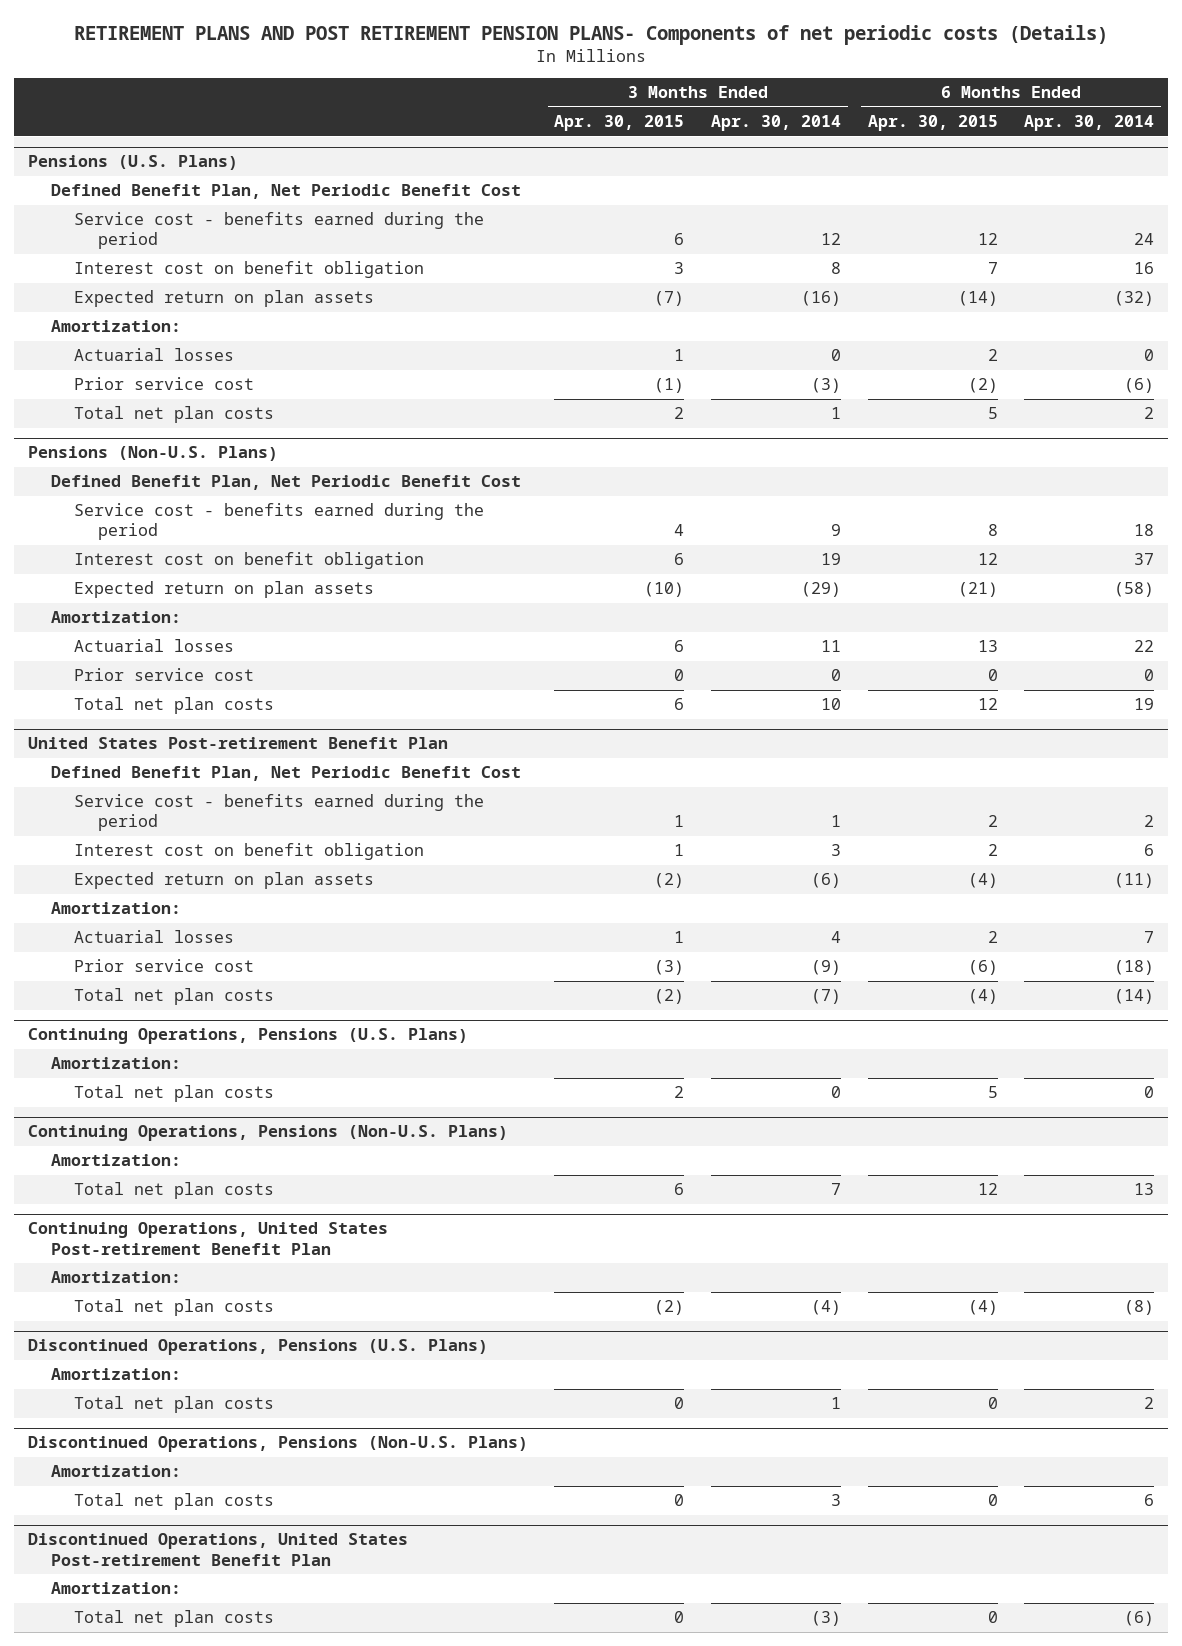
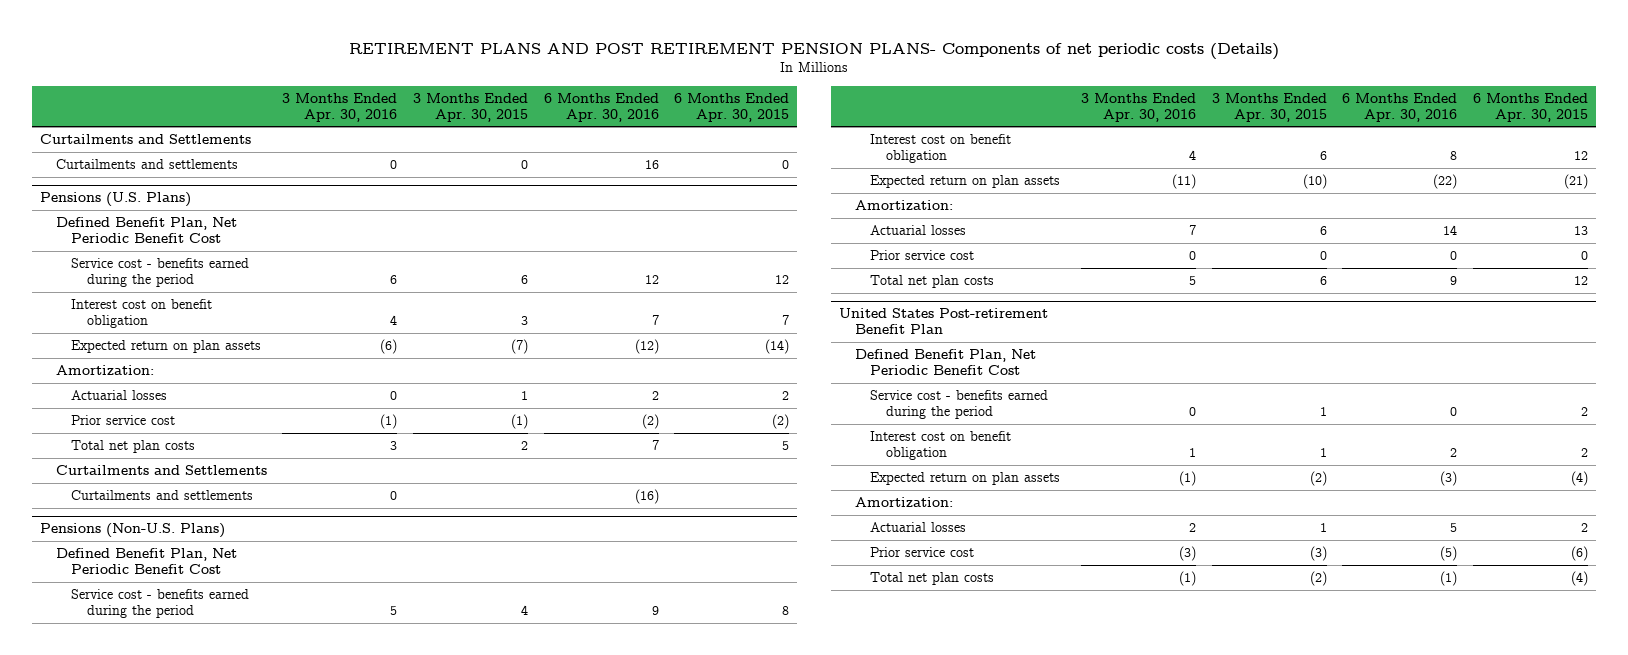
- | 3 Months Ended Apr. 30, 2015 | 3 Months Ended Apr. 30, 2014 | 6 Months Ended Apr. 30, 2015 | 6 Months Ended Apr. 30, 2014
+ | 3 Months Ended Apr. 30, 2016 | 3 Months Ended Apr. 30, 2015 | 6 Months Ended Apr. 30, 2016 | 6 Months Ended Apr. 30, 2015
+ Curtailments and Settlements
+ Curtailments and settlements | 0 | 0 | 16 | 0
@ Pensions (U.S. Plans)
+ Curtailments and Settlements
+ Curtailments and settlements | 0 | | (16) |
- Continuing Operations, Pensions (U.S. Plans)
- Amortization:
- Total net plan costs | 2 | 0 | 5 | 0
- Continuing Operations, Pensions (Non-U.S. Plans)
- Amortization:
- Total net plan costs | 6 | 7 | 12 | 13
- Continuing Operations, United States Post-retirement Benefit Plan
- Amortization:
- Total net plan costs | (2) | (4) | (4) | (8)
- Discontinued Operations, Pensions (U.S. Plans)
- Amortization:
- Total net plan costs | 0 | 1 | 0 | 2
- Discontinued Operations, Pensions (Non-U.S. Plans)
- Amortization:
- Total net plan costs | 0 | 3 | 0 | 6
- Discontinued Operations, United States Post-retirement Benefit Plan
- Amortization:
- Total net plan costs | 0 | (3) | 0 | (6)

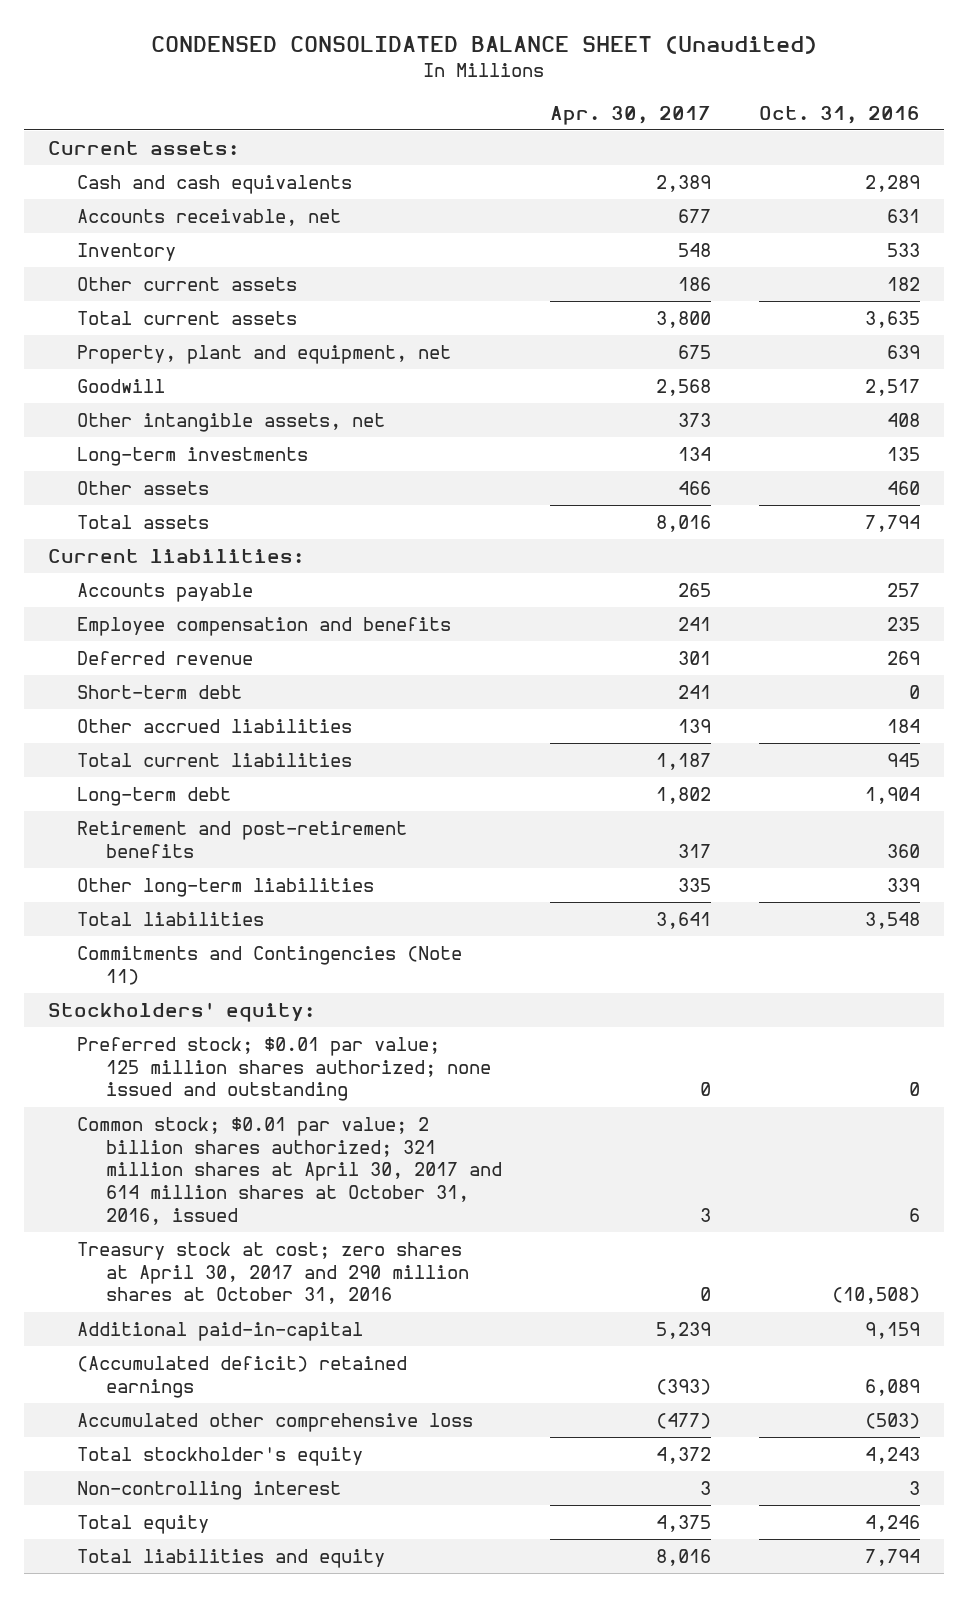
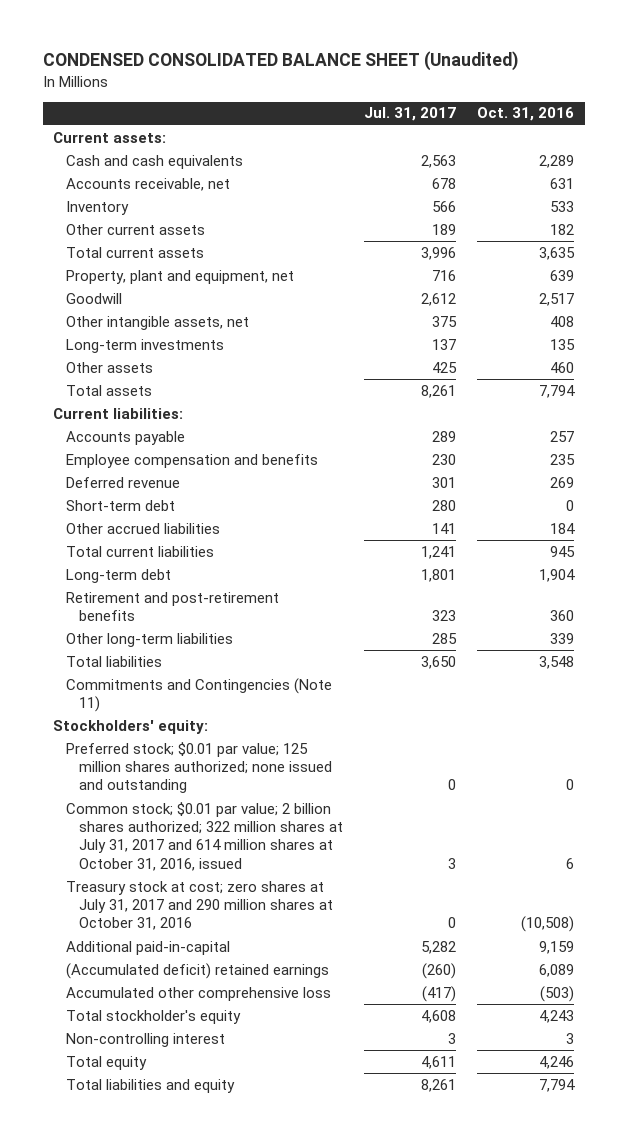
- | Apr. 30, 2017 | Oct. 31, 2016
+ | Jul. 31, 2017 | Oct. 31, 2016
- Common stock; $0.01 par value; 2 billion shares authorized; 321 million shares at April 30, 2017 and 614 million shares at October 31, 2016, issued | 3 | 6
- Treasury stock at cost; zero shares at April 30, 2017 and 290 million shares at October 31, 2016 | 0 | (10,508)
+ Common stock; $0.01 par value; 2 billion shares authorized; 322 million shares at July 31, 2017 and 614 million shares at October 31, 2016, issued | 3 | 6
+ Treasury stock at cost; zero shares at July 31, 2017 and 290 million shares at October 31, 2016 | 0 | (10,508)

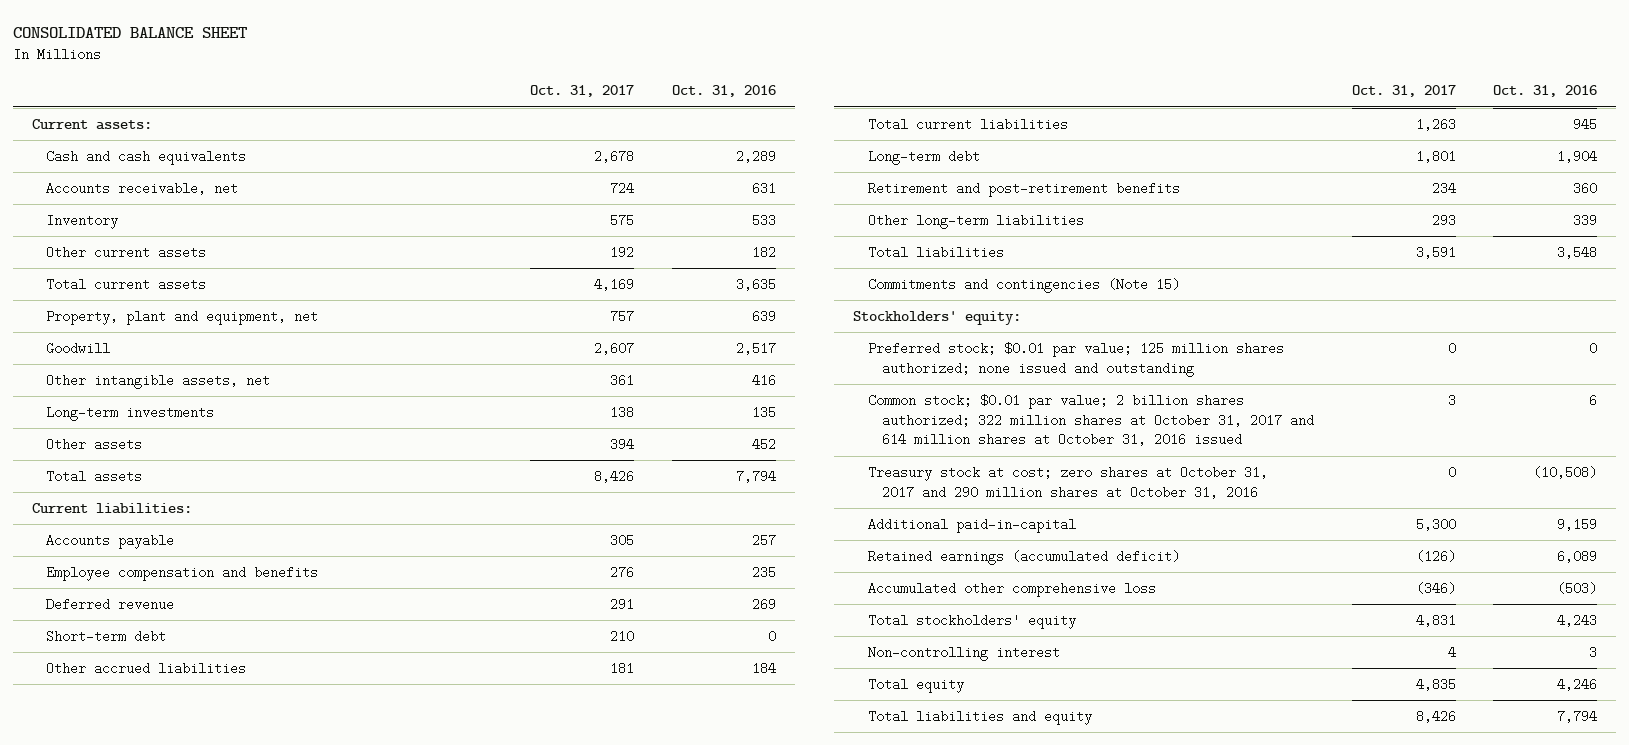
- CONDENSED CONSOLIDATED BALANCE SHEET (Unaudited)
+ CONSOLIDATED BALANCE SHEET
- | Jul. 31, 2017 | Oct. 31, 2016
+ | Oct. 31, 2017 | Oct. 31, 2016
- Other intangible assets, net | 375 | 408
+ Other intangible assets, net | 361 | 416
- Other assets | 425 | 460
+ Other assets | 394 | 452
- Commitments and Contingencies (Note 11)
+ Commitments and contingencies (Note 15)
- Common stock; $0.01 par value; 2 billion shares authorized; 322 million shares at July 31, 2017 and 614 million shares at October 31, 2016, issued | 3 | 6
- Treasury stock at cost; zero shares at July 31, 2017 and 290 million shares at October 31, 2016 | 0 | (10,508)
+ Common stock; $0.01 par value; 2 billion shares authorized; 322 million shares at October 31, 2017 and 614 million shares at October 31, 2016 issued | 3 | 6
+ Treasury stock at cost; zero shares at October 31, 2017 and 290 million shares at October 31, 2016 | 0 | (10,508)
- (Accumulated deficit) retained earnings | (260) | 6,089
+ Retained earnings (accumulated deficit) | (126) | 6,089
- Total stockholder's equity | 4,608 | 4,243
+ Total stockholders' equity | 4,831 | 4,243

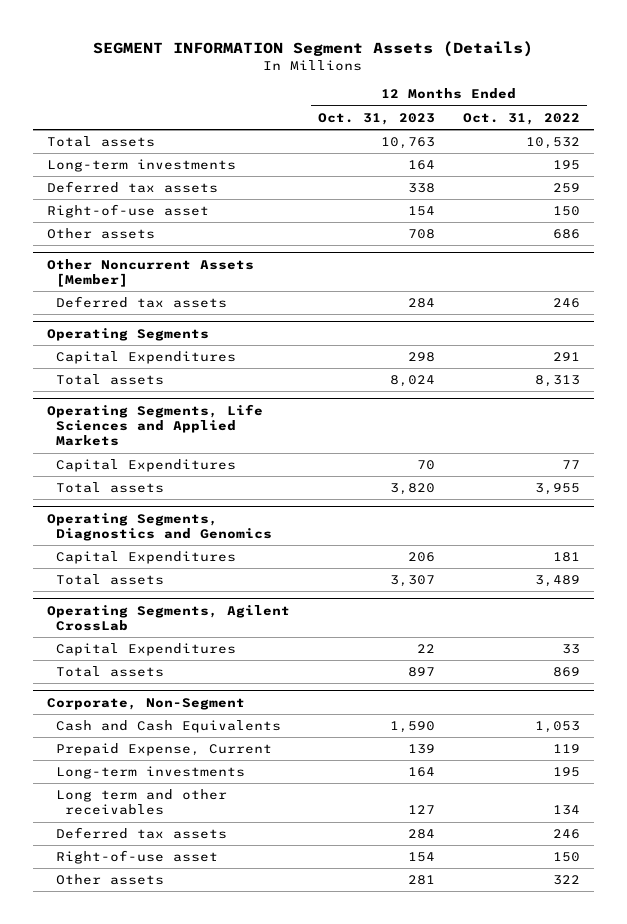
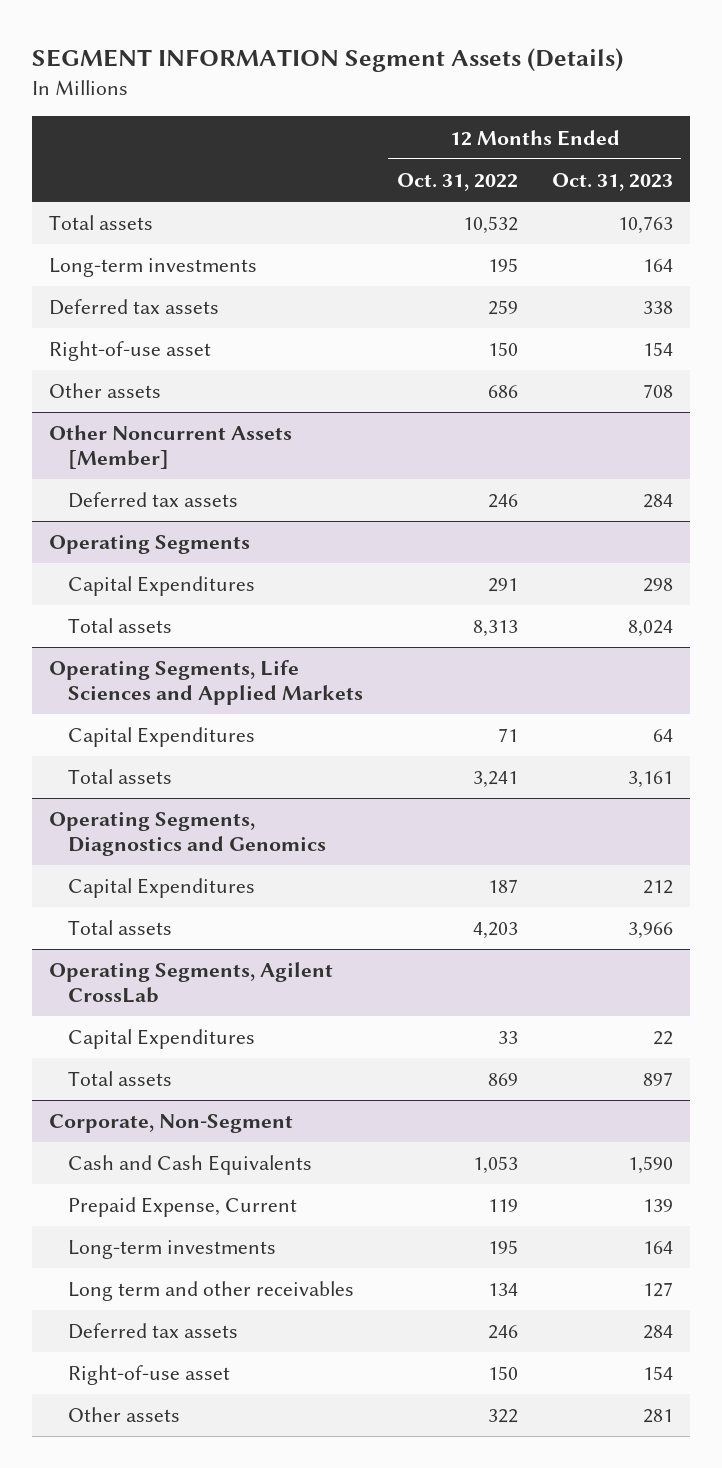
- | 12 Months Ended Oct. 31, 2023 | 12 Months Ended Oct. 31, 2022
+ | 12 Months Ended Oct. 31, 2022 | 12 Months Ended Oct. 31, 2023
@ Operating Segments, Life Sciences and Applied Markets
- Capital Expenditures | 70 | 77
- Total assets | 3,820 | 3,955
+ Capital Expenditures | 71 | 64
+ Total assets | 3,241 | 3,161
@ Operating Segments, Diagnostics and Genomics
- Capital Expenditures | 206 | 181
- Total assets | 3,307 | 3,489
+ Capital Expenditures | 187 | 212
+ Total assets | 4,203 | 3,966

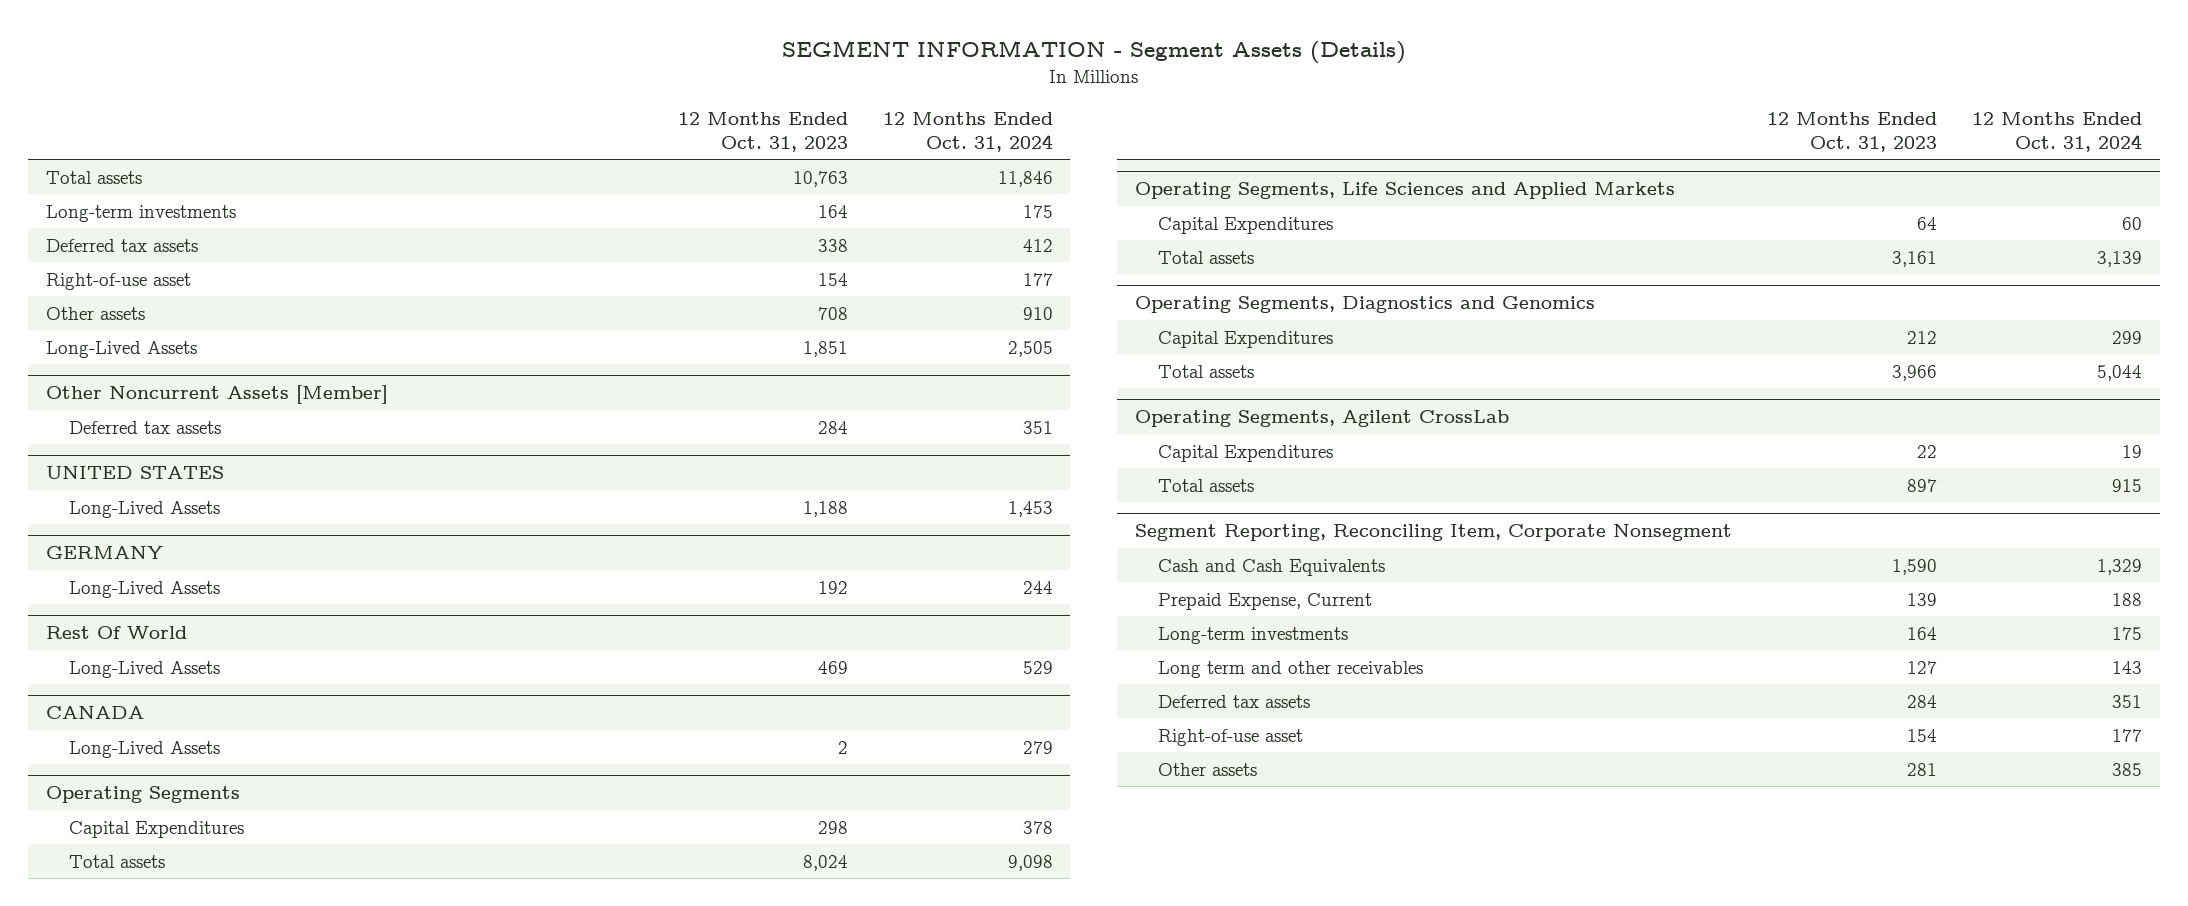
- SEGMENT INFORMATION Segment Assets (Details)
+ SEGMENT INFORMATION - Segment Assets (Details)
- | 12 Months Ended Oct. 31, 2022 | 12 Months Ended Oct. 31, 2023
+ | 12 Months Ended Oct. 31, 2023 | 12 Months Ended Oct. 31, 2024
+ Long-Lived Assets | 1,851 | 2,505
+ UNITED STATES
+ Long-Lived Assets | 1,188 | 1,453
+ GERMANY
+ Long-Lived Assets | 192 | 244
+ Rest Of World
+ Long-Lived Assets | 469 | 529
+ CANADA
+ Long-Lived Assets | 2 | 279
- Corporate, Non-Segment
+ Segment Reporting, Reconciling Item, Corporate Nonsegment

